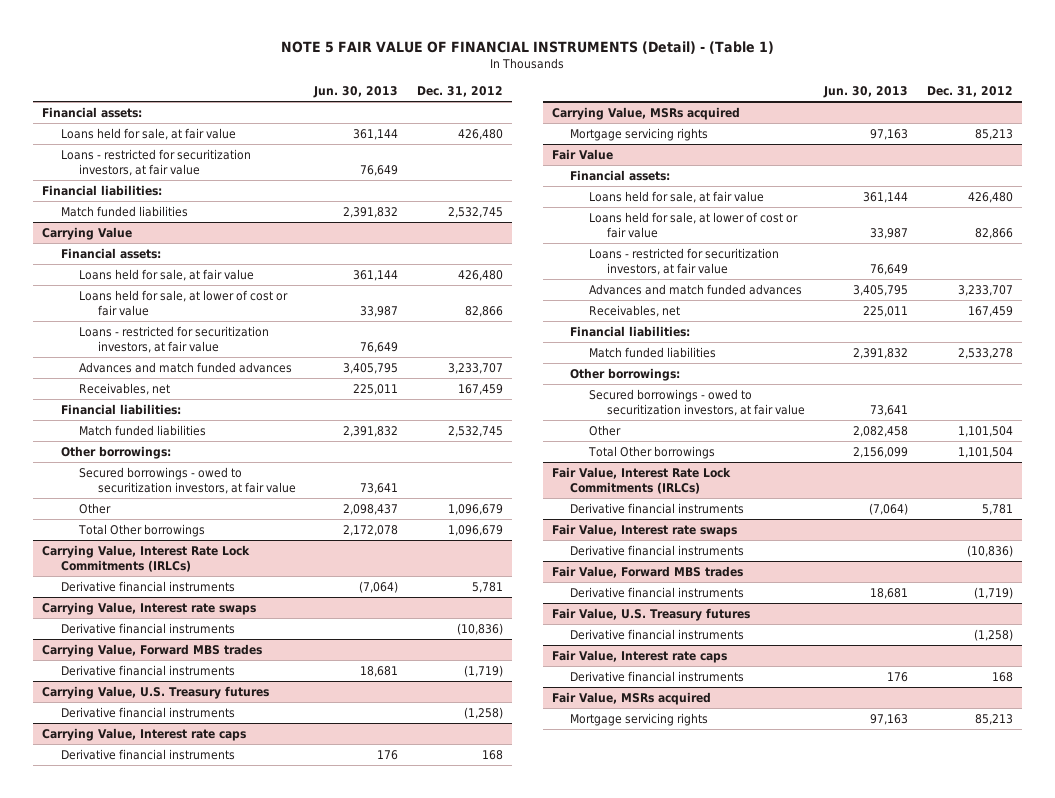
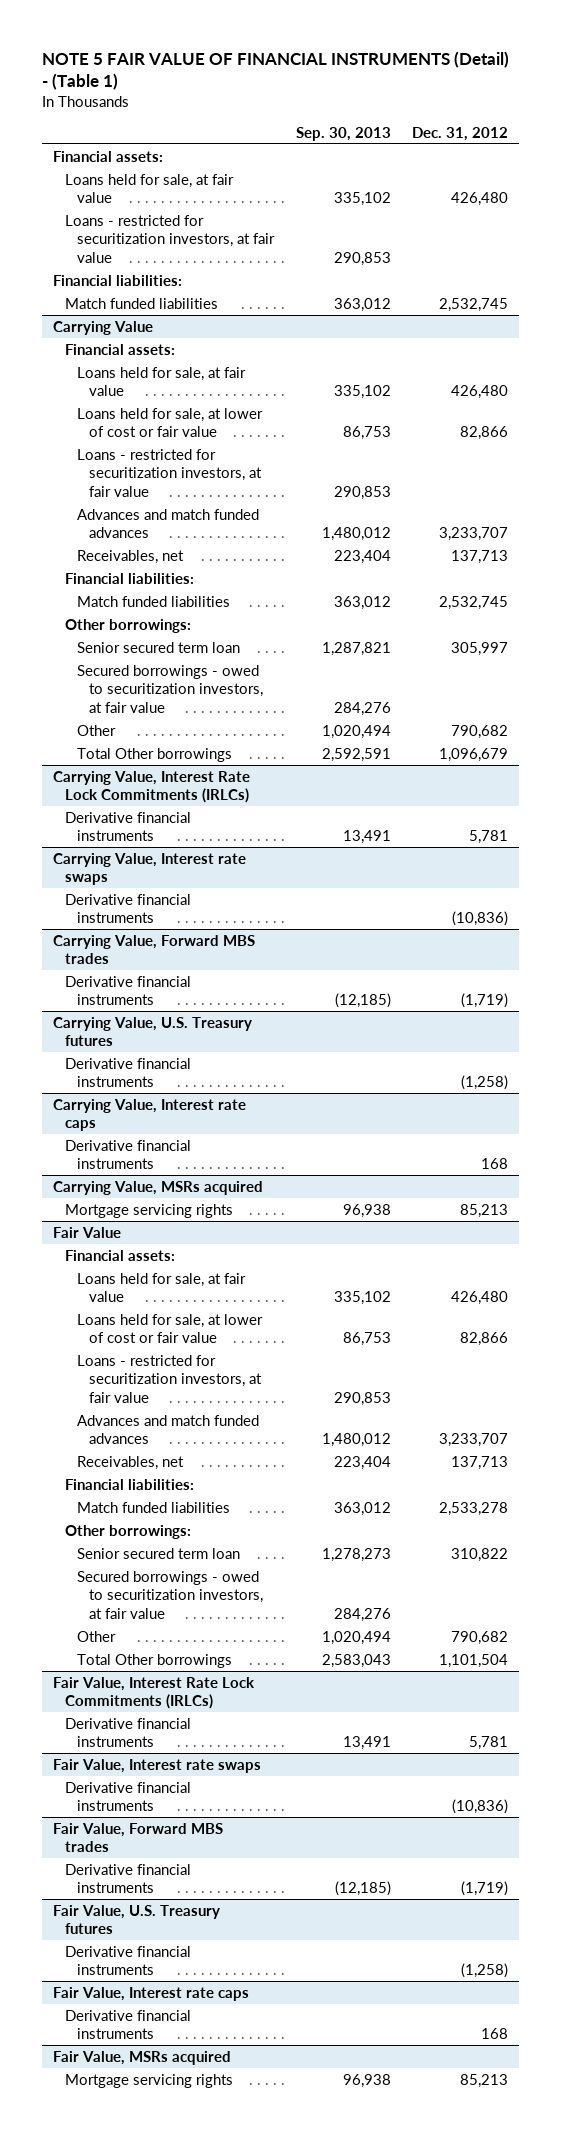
- | Jun. 30, 2013 | Dec. 31, 2012
+ | Sep. 30, 2013 | Dec. 31, 2012
@ Carrying Value
- Receivables, net | 225,011 | 167,459
+ Receivables, net | 223,404 | 137,713
+ Senior secured term loan | 1,287,821 | 305,997
- Other | 2,098,437 | 1,096,679
+ Other | 1,020,494 | 790,682
@ Fair Value
- Receivables, net | 225,011 | 167,459
+ Receivables, net | 223,404 | 137,713
+ Senior secured term loan | 1,278,273 | 310,822
- Other | 2,082,458 | 1,101,504
+ Other | 1,020,494 | 790,682

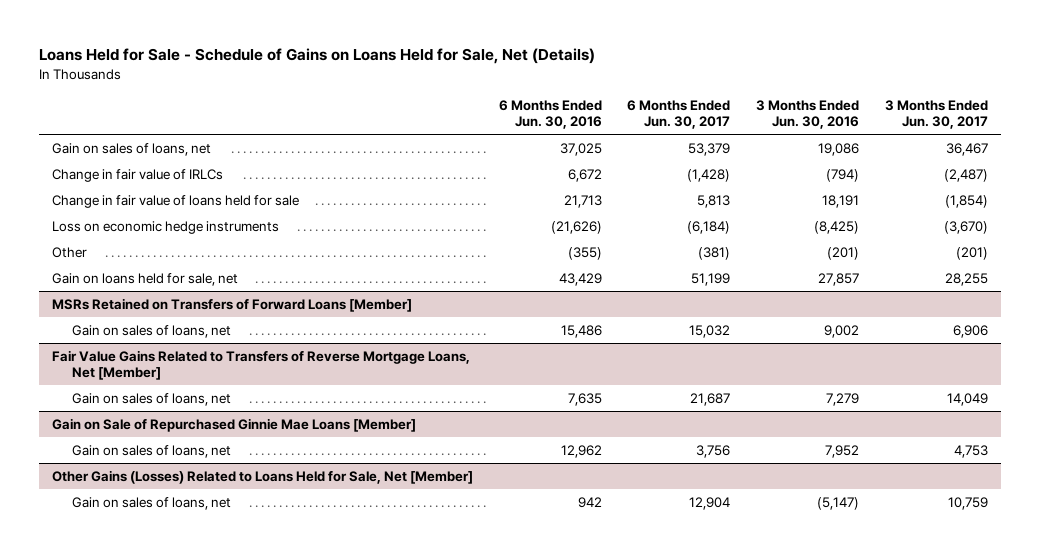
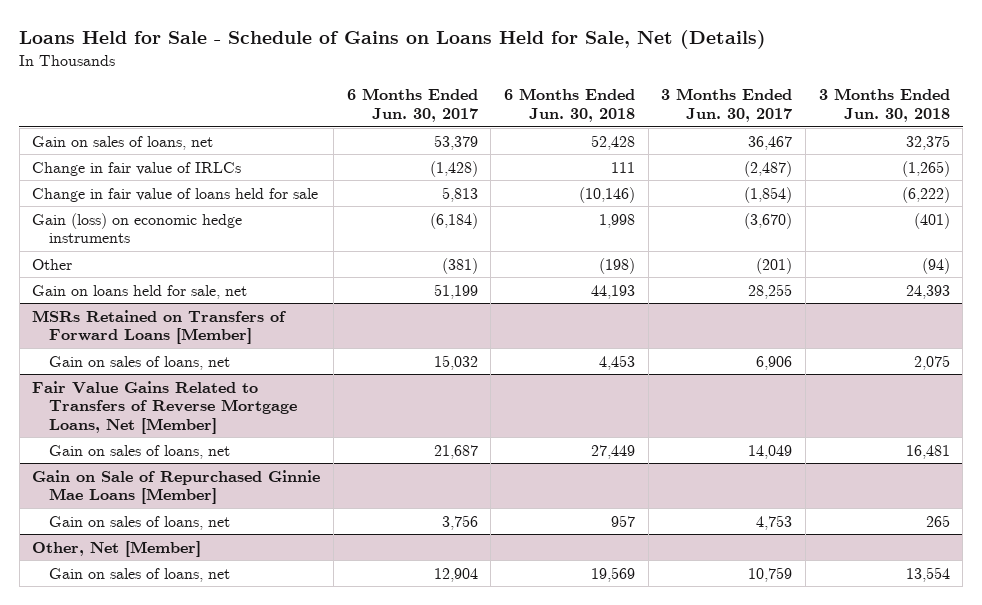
- | 6 Months Ended Jun. 30, 2016 | 6 Months Ended Jun. 30, 2017 | 3 Months Ended Jun. 30, 2016 | 3 Months Ended Jun. 30, 2017
+ | 6 Months Ended Jun. 30, 2017 | 6 Months Ended Jun. 30, 2018 | 3 Months Ended Jun. 30, 2017 | 3 Months Ended Jun. 30, 2018
- Loss on economic hedge instruments | (21,626) | (6,184) | (8,425) | (3,670)
+ Gain (loss) on economic hedge instruments | (6,184) | 1,998 | (3,670) | (401)
- Other Gains (Losses) Related to Loans Held for Sale, Net [Member]
+ Other, Net [Member]

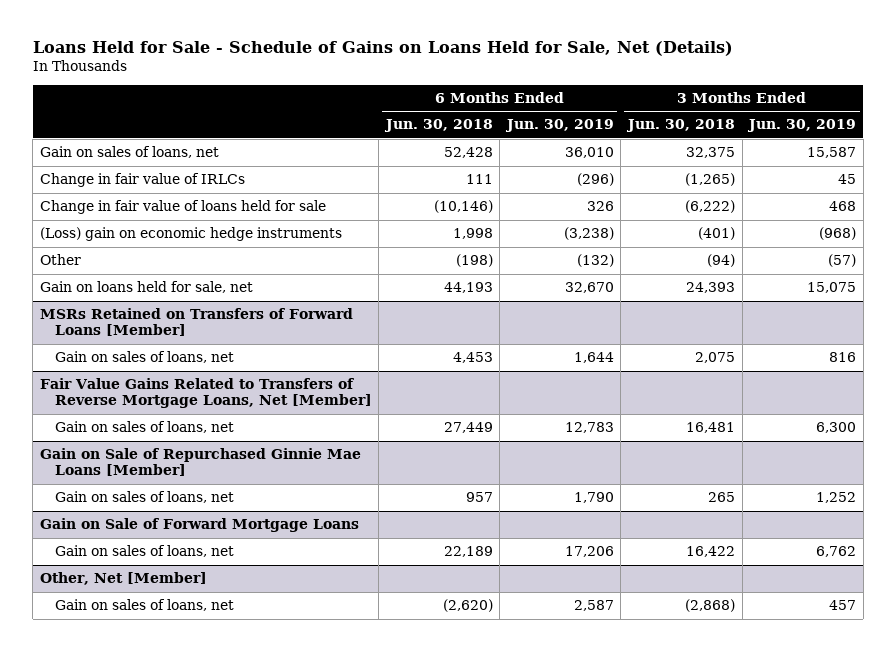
- | 6 Months Ended Jun. 30, 2017 | 6 Months Ended Jun. 30, 2018 | 3 Months Ended Jun. 30, 2017 | 3 Months Ended Jun. 30, 2018
+ | 6 Months Ended Jun. 30, 2018 | 6 Months Ended Jun. 30, 2019 | 3 Months Ended Jun. 30, 2018 | 3 Months Ended Jun. 30, 2019
- Gain (loss) on economic hedge instruments | (6,184) | 1,998 | (3,670) | (401)
+ (Loss) gain on economic hedge instruments | 1,998 | (3,238) | (401) | (968)
+ Gain on Sale of Forward Mortgage Loans
+ Gain on sales of loans, net | 22,189 | 17,206 | 16,422 | 6,762
@ Other, Net [Member]
- Gain on sales of loans, net | 12,904 | 19,569 | 10,759 | 13,554
+ Gain on sales of loans, net | (2,620) | 2,587 | (2,868) | 457

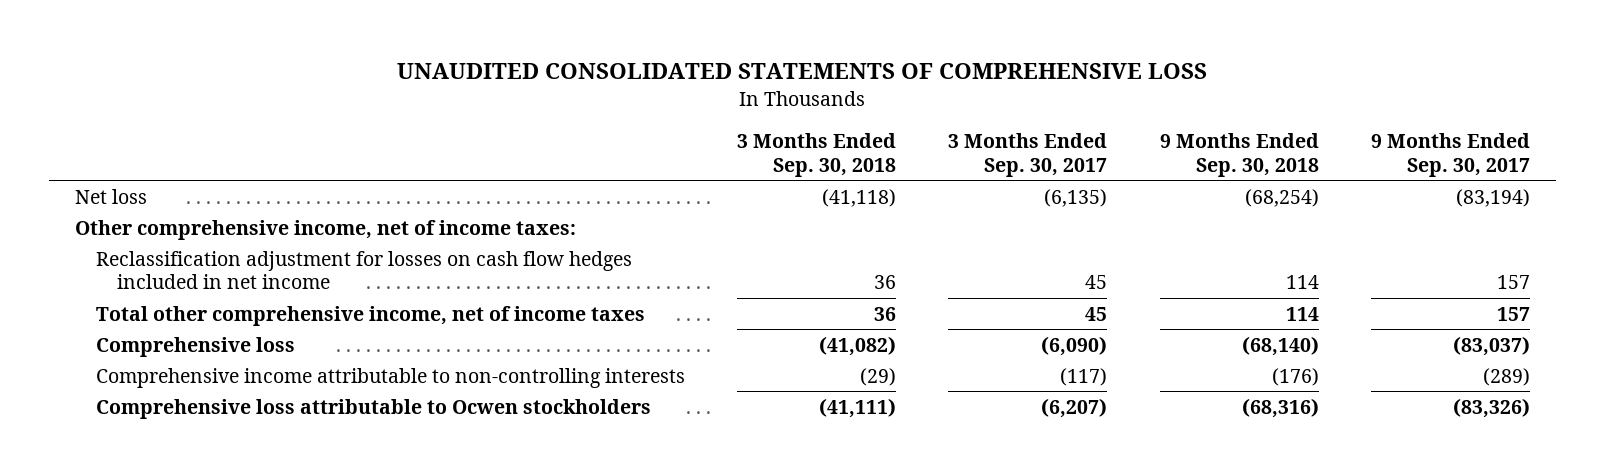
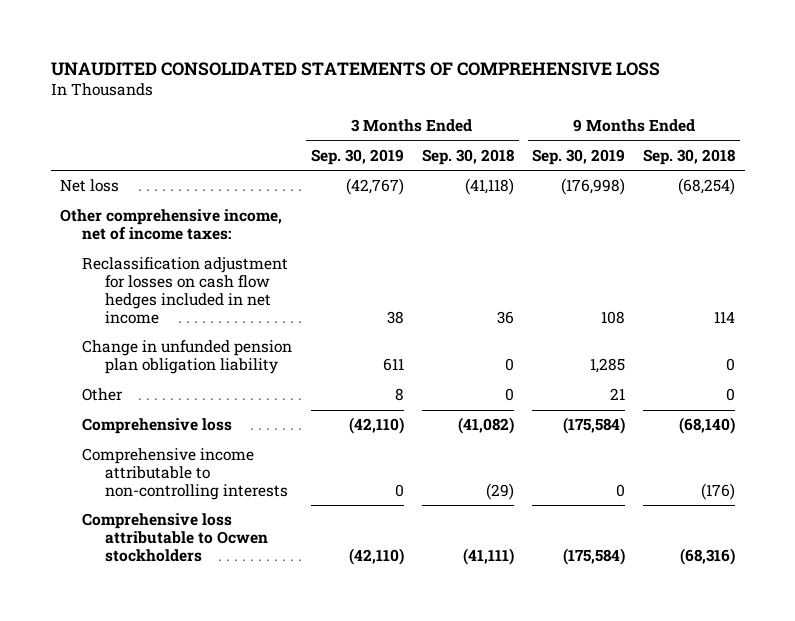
- | 3 Months Ended Sep. 30, 2018 | 3 Months Ended Sep. 30, 2017 | 9 Months Ended Sep. 30, 2018 | 9 Months Ended Sep. 30, 2017
+ | 3 Months Ended Sep. 30, 2019 | 3 Months Ended Sep. 30, 2018 | 9 Months Ended Sep. 30, 2019 | 9 Months Ended Sep. 30, 2018
- Total other comprehensive income, net of income taxes | 36 | 45 | 114 | 157
+ Change in unfunded pension plan obligation liability | 611 | 0 | 1,285 | 0
+ Other | 8 | 0 | 21 | 0

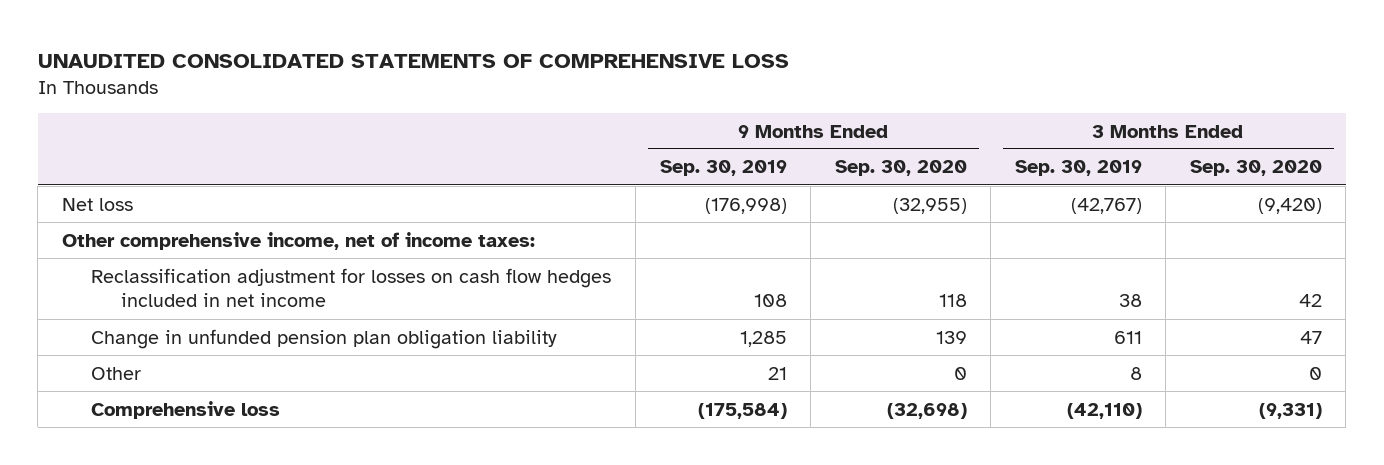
- | 3 Months Ended Sep. 30, 2019 | 3 Months Ended Sep. 30, 2018 | 9 Months Ended Sep. 30, 2019 | 9 Months Ended Sep. 30, 2018
+ | 9 Months Ended Sep. 30, 2019 | 9 Months Ended Sep. 30, 2020 | 3 Months Ended Sep. 30, 2019 | 3 Months Ended Sep. 30, 2020
- Comprehensive income attributable to non-controlling interests | 0 | (29) | 0 | (176)
- Comprehensive loss attributable to Ocwen stockholders | (42,110) | (41,111) | (175,584) | (68,316)

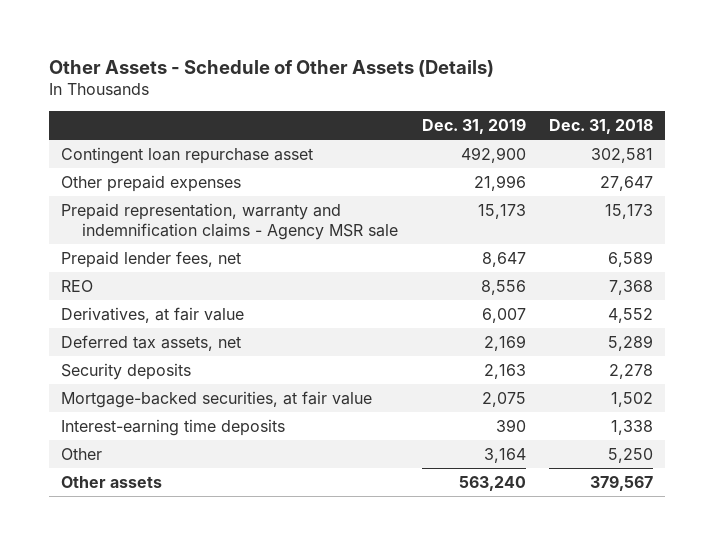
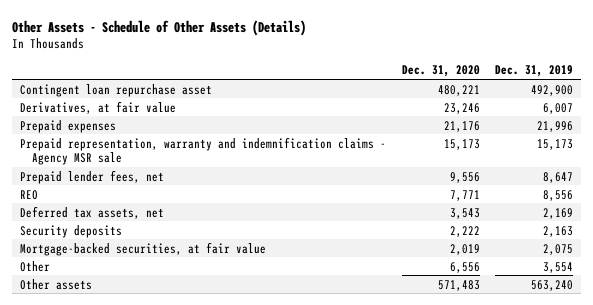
- | Dec. 31, 2019 | Dec. 31, 2018
+ | Dec. 31, 2020 | Dec. 31, 2019
- Other prepaid expenses | 21,996 | 27,647
moved up: Derivatives, at fair value | 23,246 | 6,007
+ Prepaid expenses | 21,176 | 21,996
- Interest-earning time deposits | 390 | 1,338
- Other | 3,164 | 5,250
+ Other | 6,556 | 3,554

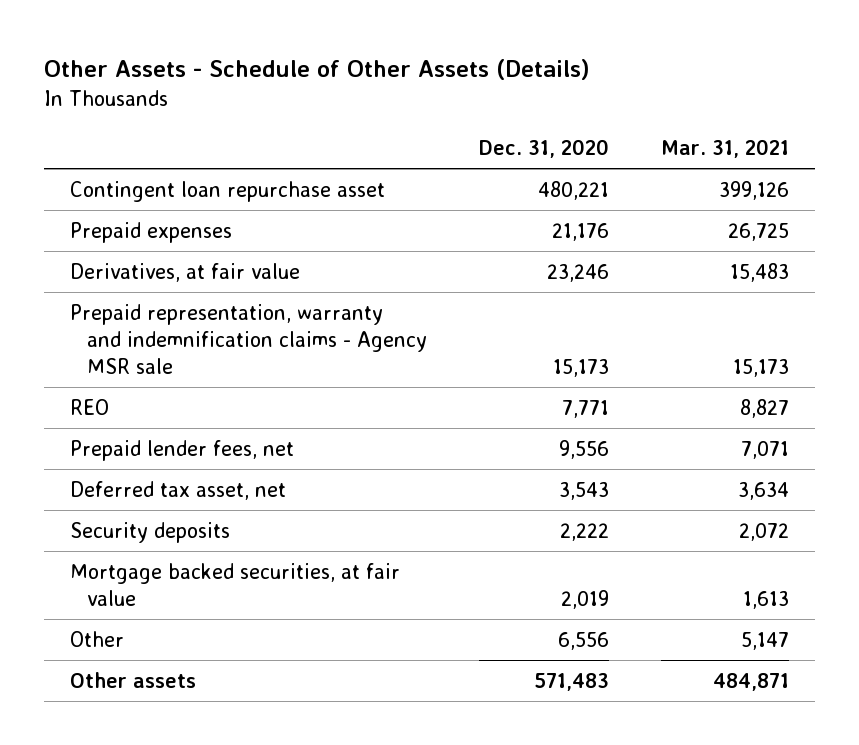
- | Dec. 31, 2020 | Dec. 31, 2019
+ | Dec. 31, 2020 | Mar. 31, 2021
moved down: Derivatives, at fair value | 23,246 | 15,483
- Deferred tax assets, net | 3,543 | 2,169
moved down: Prepaid lender fees, net | 9,556 | 7,071
+ Deferred tax asset, net | 3,543 | 3,634
- Mortgage-backed securities, at fair value | 2,019 | 2,075
+ Mortgage backed securities, at fair value | 2,019 | 1,613

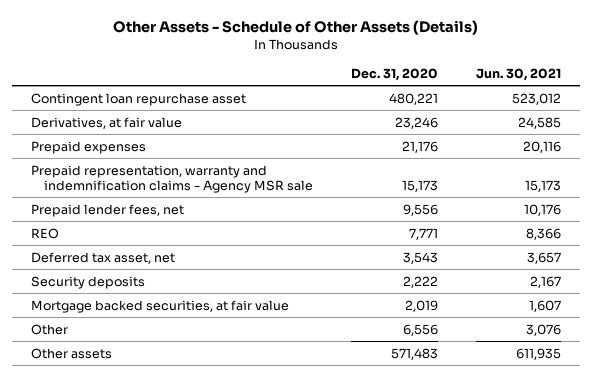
- | Dec. 31, 2020 | Mar. 31, 2021
+ | Dec. 31, 2020 | Jun. 30, 2021
moved down: Prepaid expenses | 21,176 | 20,116
moved down: REO | 7,771 | 8,366

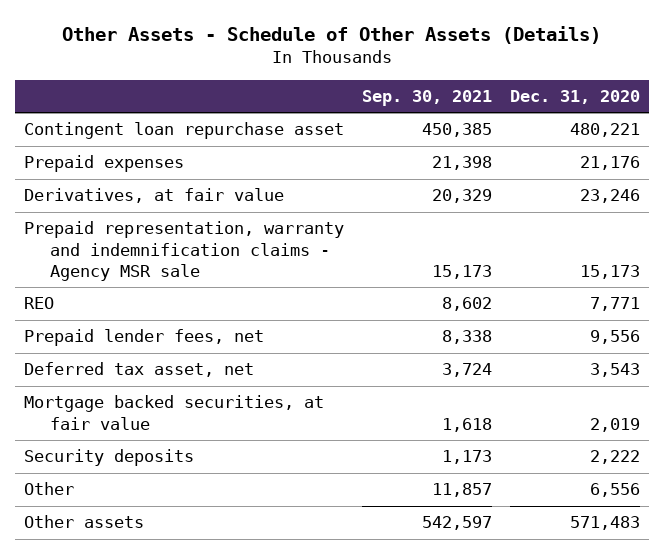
- | Dec. 31, 2020 | Jun. 30, 2021
+ | Sep. 30, 2021 | Dec. 31, 2020
moved down: Derivatives, at fair value | 20,329 | 23,246
moved down: Prepaid lender fees, net | 8,338 | 9,556
moved down: Security deposits | 1,173 | 2,222

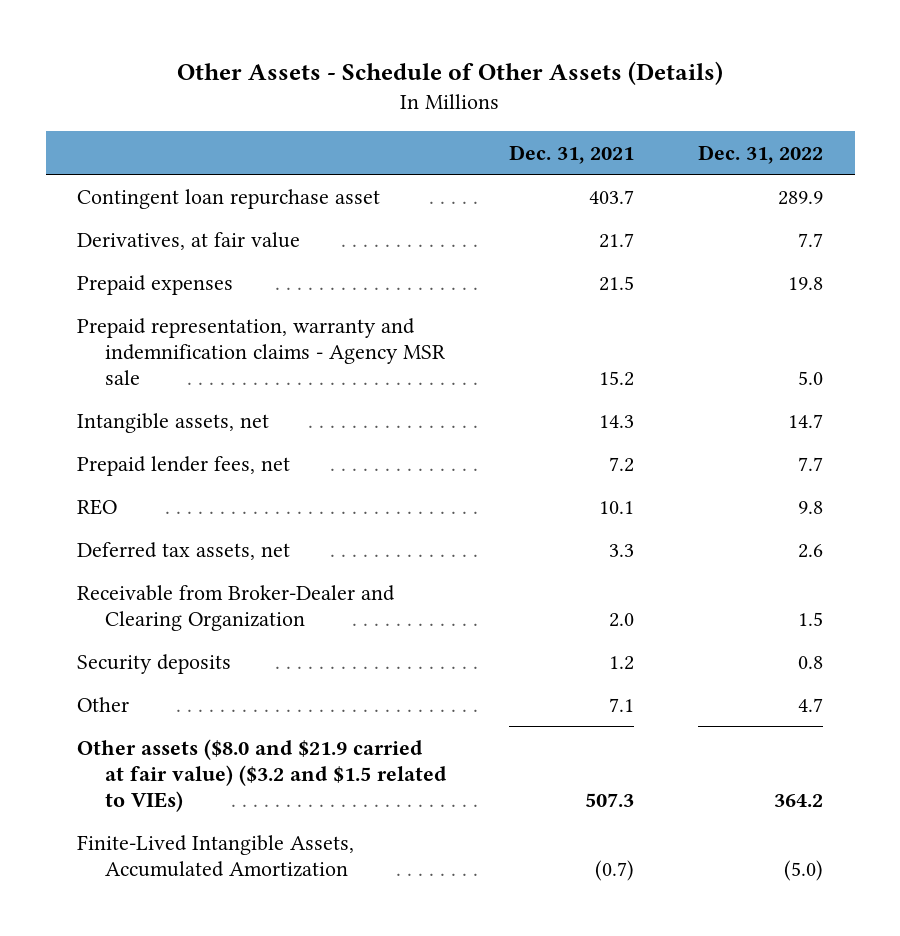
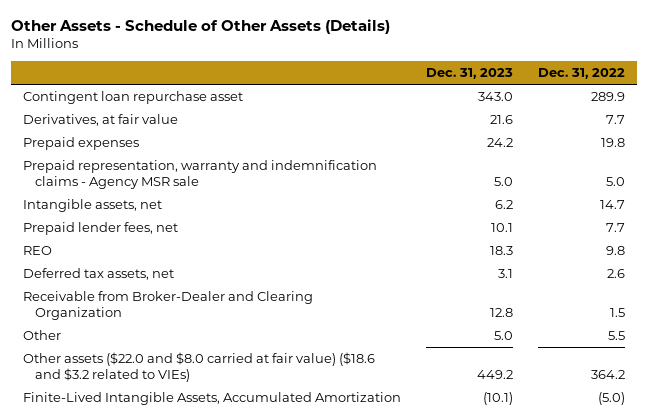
- | Dec. 31, 2021 | Dec. 31, 2022
+ | Dec. 31, 2023 | Dec. 31, 2022
- Security deposits | 1.2 | 0.8
- Other | 7.1 | 4.7
- Other assets ($8.0 and $21.9 carried at fair value) ($3.2 and $1.5 related to VIEs) | 507.3 | 364.2
+ Other | 5.0 | 5.5
+ Other assets ($22.0 and $8.0 carried at fair value) ($18.6 and $3.2 related to VIEs) | 449.2 | 364.2

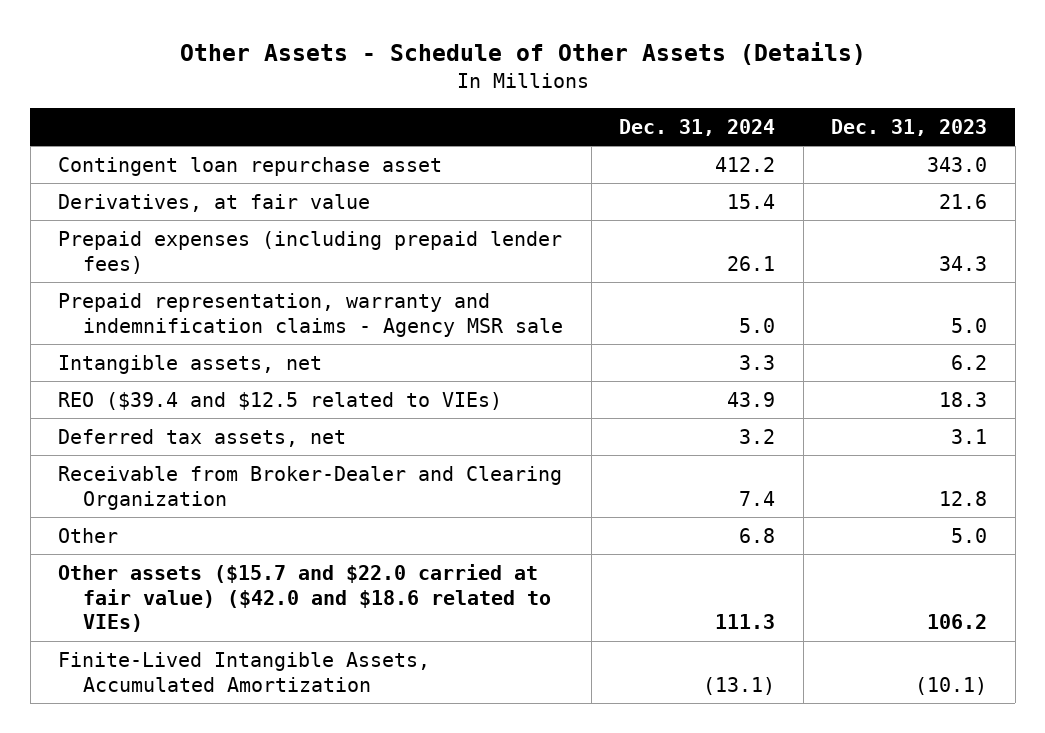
- | Dec. 31, 2023 | Dec. 31, 2022
+ | Dec. 31, 2024 | Dec. 31, 2023
- Prepaid expenses | 24.2 | 19.8
+ Prepaid expenses (including prepaid lender fees) | 26.1 | 34.3
- Prepaid lender fees, net | 10.1 | 7.7
- REO | 18.3 | 9.8
+ REO ($39.4 and $12.5 related to VIEs) | 43.9 | 18.3
- Other assets ($22.0 and $8.0 carried at fair value) ($18.6 and $3.2 related to VIEs) | 449.2 | 364.2
+ Other assets ($15.7 and $22.0 carried at fair value) ($42.0 and $18.6 related to VIEs) | 111.3 | 106.2

